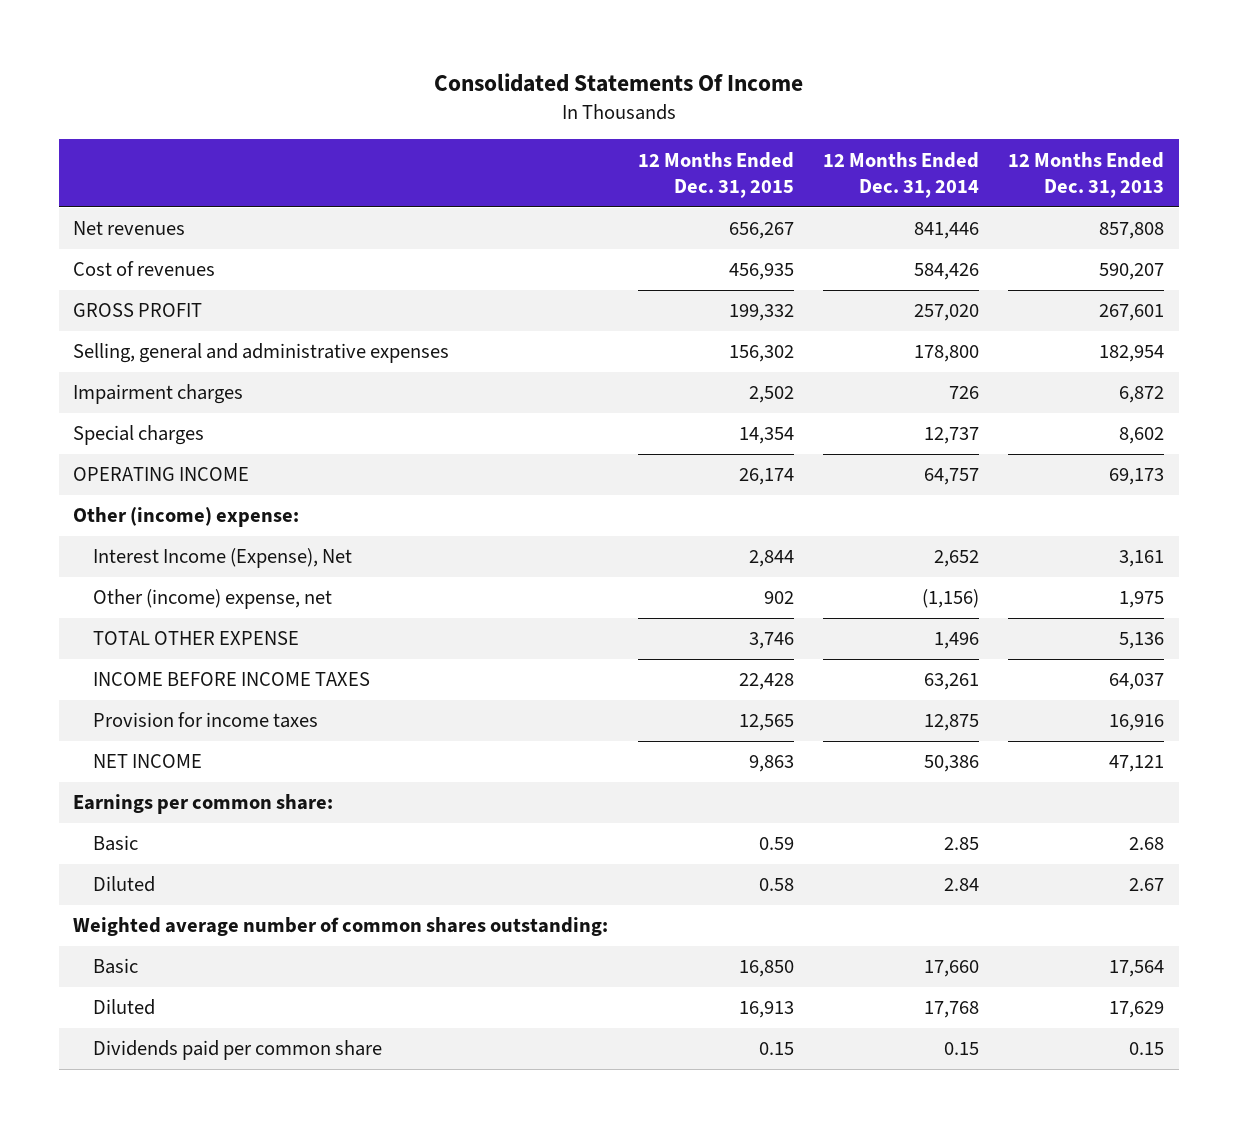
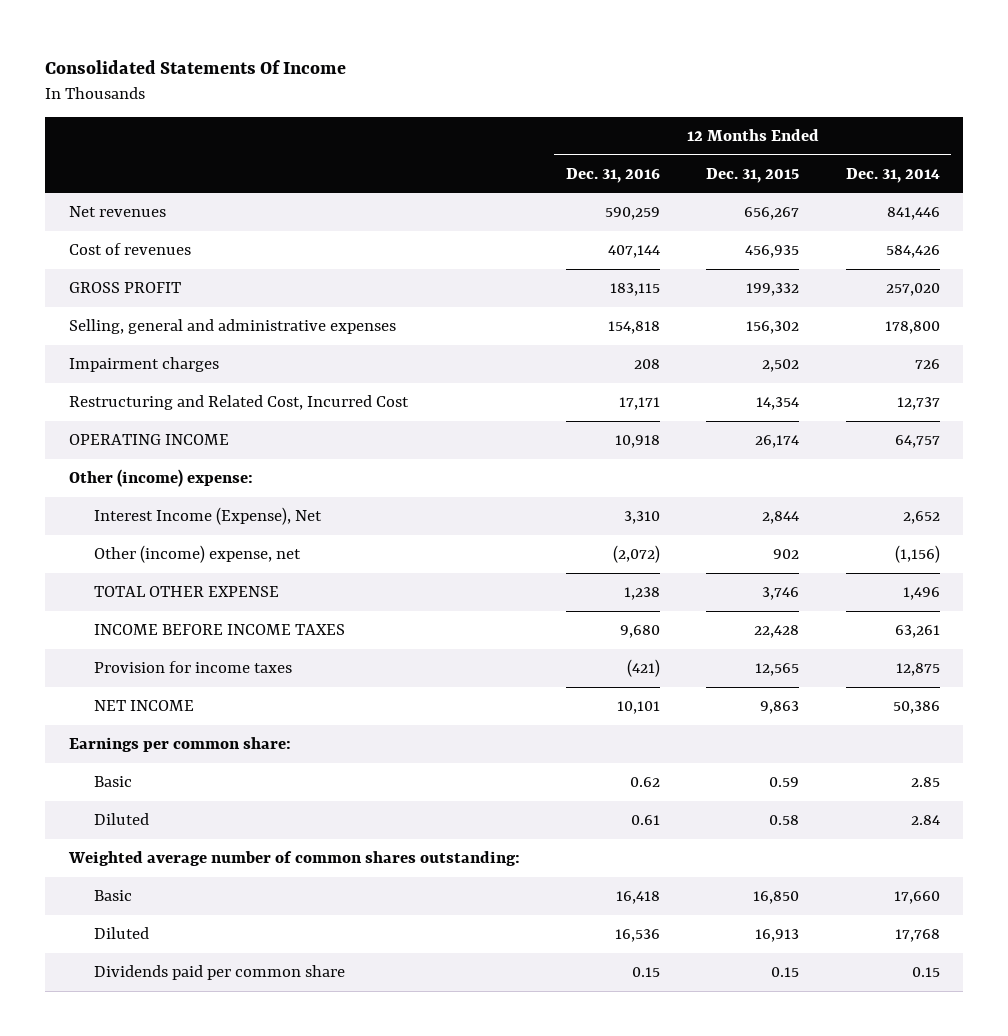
- | 12 Months Ended Dec. 31, 2015 | 12 Months Ended Dec. 31, 2014 | 12 Months Ended Dec. 31, 2013
+ | 12 Months Ended Dec. 31, 2016 | 12 Months Ended Dec. 31, 2015 | 12 Months Ended Dec. 31, 2014
- Special charges | 14,354 | 12,737 | 8,602
+ Restructuring and Related Cost, Incurred Cost | 17,171 | 14,354 | 12,737

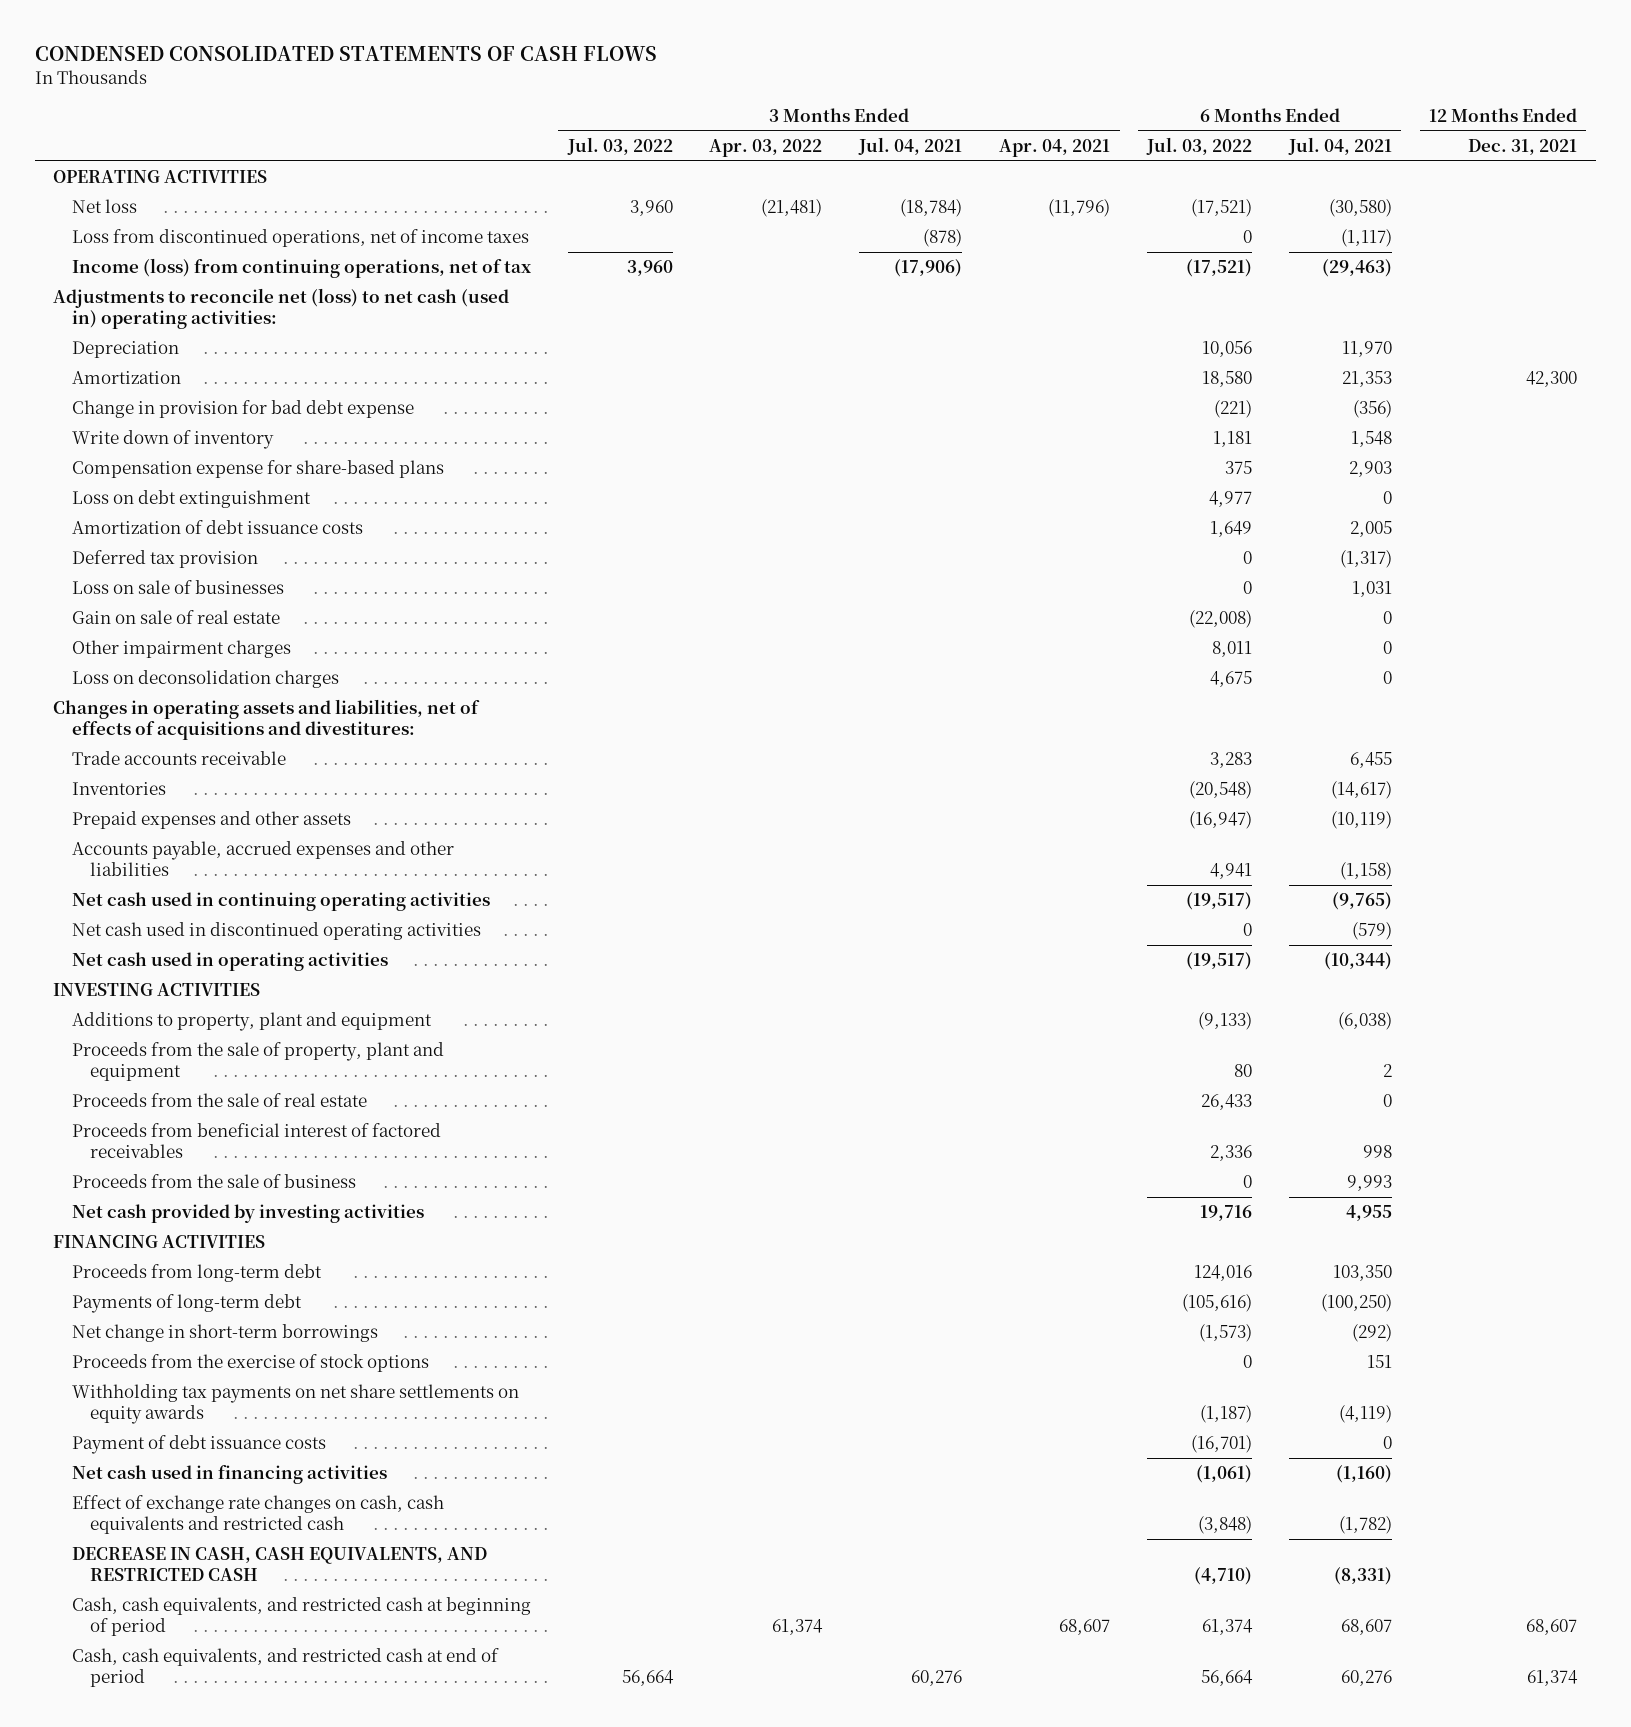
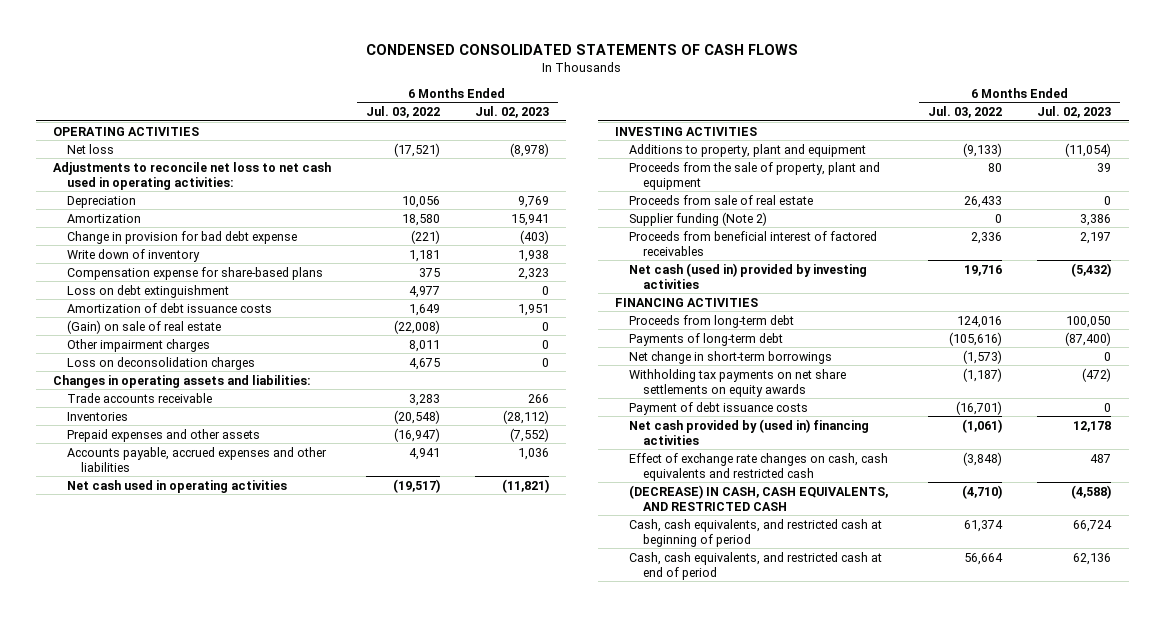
- | 3 Months Ended Jul. 03, 2022 | 3 Months Ended Apr. 03, 2022 | 3 Months Ended Jul. 04, 2021 | 3 Months Ended Apr. 04, 2021 | 6 Months Ended Jul. 03, 2022 | 6 Months Ended Jul. 04, 2021 | 12 Months Ended Dec. 31, 2021
+ | 6 Months Ended Jul. 03, 2022 | 6 Months Ended Jul. 02, 2023
- Loss from discontinued operations, net of income taxes | | | (878) | | 0 | (1,117) |
- Income (loss) from continuing operations, net of tax | 3,960 | | (17,906) | | (17,521) | (29,463) |
- Adjustments to reconcile net (loss) to net cash (used in) operating activities:
+ Adjustments to reconcile net loss to net cash used in operating activities:
- Deferred tax provision | | | | | 0 | (1,317) |
- Loss on sale of businesses | | | | | 0 | 1,031 |
- Gain on sale of real estate | | | | | (22,008) | 0 |
+ (Gain) on sale of real estate | (22,008) | 0
- Changes in operating assets and liabilities, net of effects of acquisitions and divestitures:
+ Changes in operating assets and liabilities:
- Net cash used in continuing operating activities | | | | | (19,517) | (9,765) |
- Net cash used in discontinued operating activities | | | | | 0 | (579) |
- Proceeds from the sale of real estate | | | | | 26,433 | 0 |
+ Proceeds from sale of real estate | 26,433 | 0
+ Supplier funding (Note 2) | 0 | 3,386
- Proceeds from the sale of business | | | | | 0 | 9,993 |
- Net cash provided by investing activities | | | | | 19,716 | 4,955 |
+ Net cash (used in) provided by investing activities | 19,716 | (5,432)
- Proceeds from the exercise of stock options | | | | | 0 | 151 |
- Net cash used in financing activities | | | | | (1,061) | (1,160) |
+ Net cash provided by (used in) financing activities | (1,061) | 12,178
- DECREASE IN CASH, CASH EQUIVALENTS, AND RESTRICTED CASH | | | | | (4,710) | (8,331) |
+ (DECREASE) IN CASH, CASH EQUIVALENTS, AND RESTRICTED CASH | (4,710) | (4,588)

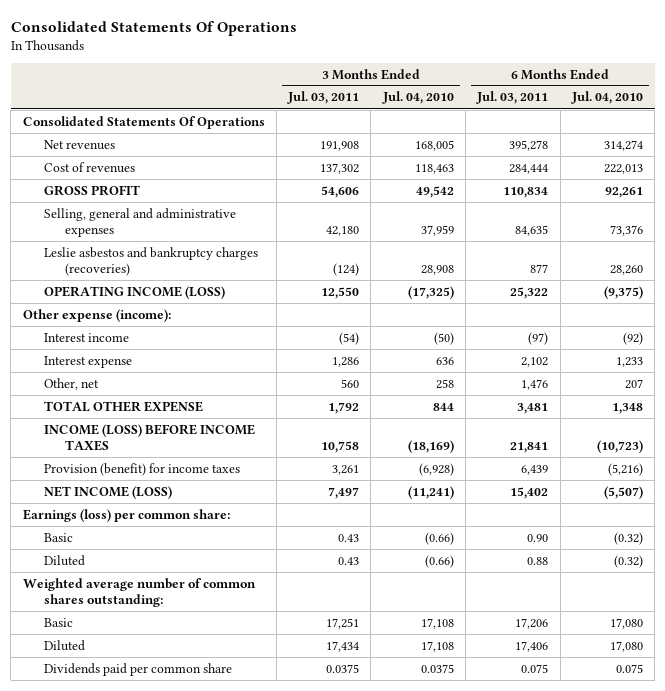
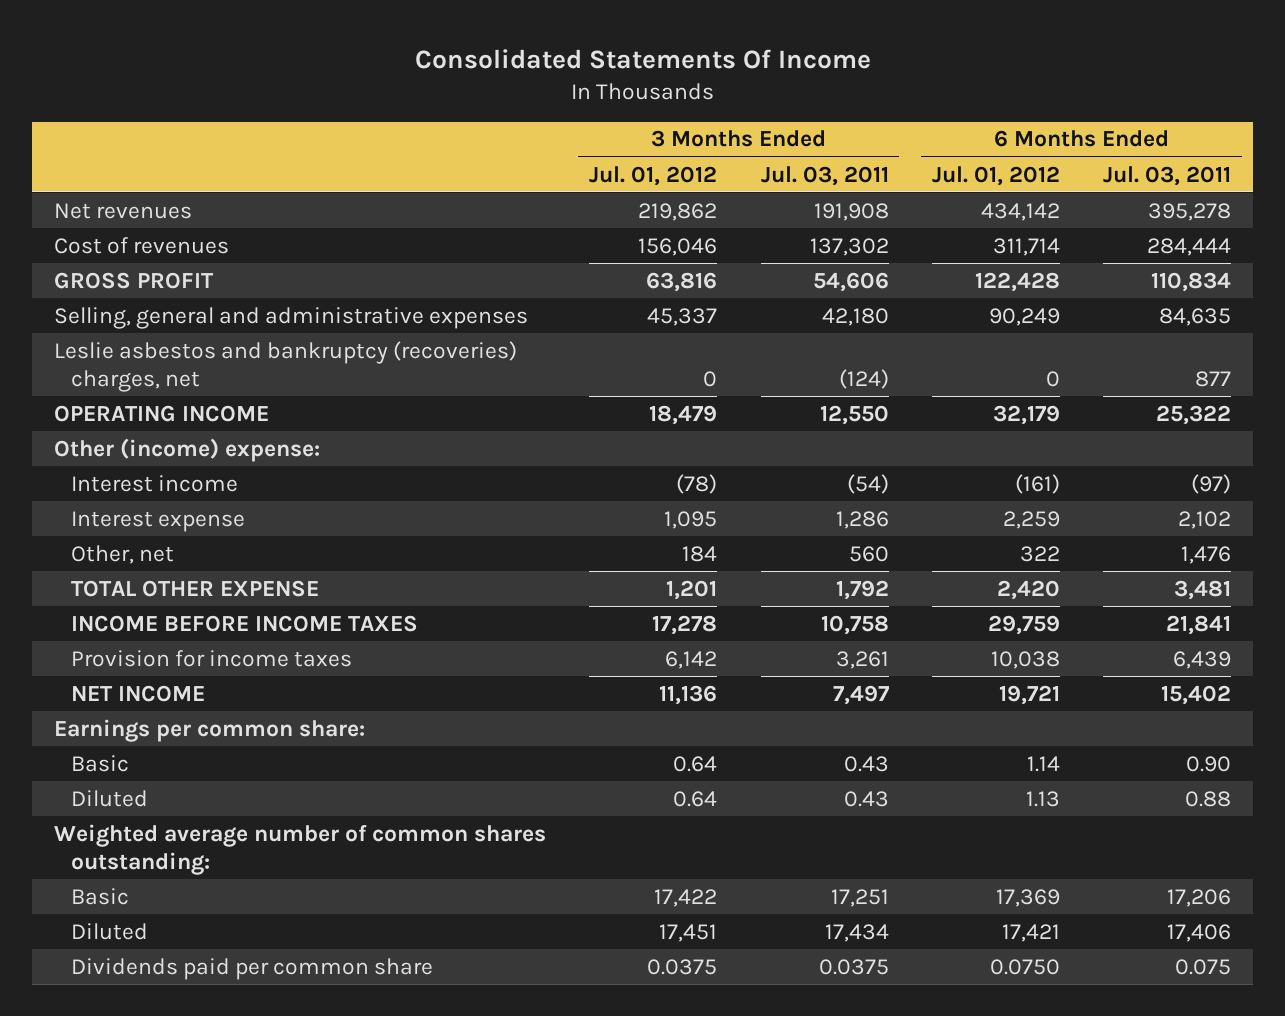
- Consolidated Statements Of Operations
+ Consolidated Statements Of Income
- | 3 Months Ended Jul. 03, 2011 | 3 Months Ended Jul. 04, 2010 | 6 Months Ended Jul. 03, 2011 | 6 Months Ended Jul. 04, 2010
+ | 3 Months Ended Jul. 01, 2012 | 3 Months Ended Jul. 03, 2011 | 6 Months Ended Jul. 01, 2012 | 6 Months Ended Jul. 03, 2011
- Consolidated Statements Of Operations
- Leslie asbestos and bankruptcy charges (recoveries) | (124) | 28,908 | 877 | 28,260
- OPERATING INCOME (LOSS) | 12,550 | (17,325) | 25,322 | (9,375)
- Other expense (income):
+ Leslie asbestos and bankruptcy (recoveries) charges, net | 0 | (124) | 0 | 877
+ OPERATING INCOME | 18,479 | 12,550 | 32,179 | 25,322
+ Other (income) expense:
- INCOME (LOSS) BEFORE INCOME TAXES | 10,758 | (18,169) | 21,841 | (10,723)
- Provision (benefit) for income taxes | 3,261 | (6,928) | 6,439 | (5,216)
- NET INCOME (LOSS) | 7,497 | (11,241) | 15,402 | (5,507)
- Earnings (loss) per common share:
+ INCOME BEFORE INCOME TAXES | 17,278 | 10,758 | 29,759 | 21,841
+ Provision for income taxes | 6,142 | 3,261 | 10,038 | 6,439
+ NET INCOME | 11,136 | 7,497 | 19,721 | 15,402
+ Earnings per common share:

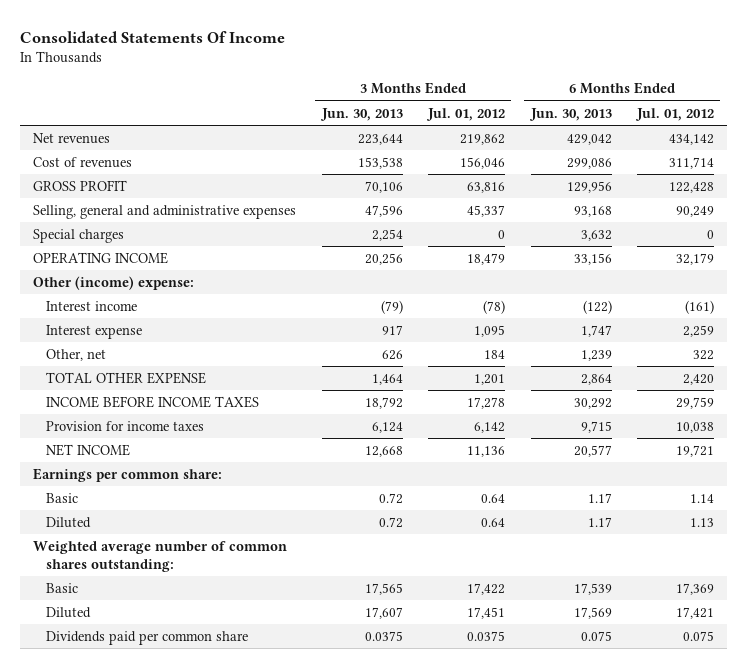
- | 3 Months Ended Jul. 01, 2012 | 3 Months Ended Jul. 03, 2011 | 6 Months Ended Jul. 01, 2012 | 6 Months Ended Jul. 03, 2011
+ | 3 Months Ended Jun. 30, 2013 | 3 Months Ended Jul. 01, 2012 | 6 Months Ended Jun. 30, 2013 | 6 Months Ended Jul. 01, 2012
- Leslie asbestos and bankruptcy (recoveries) charges, net | 0 | (124) | 0 | 877
+ Special charges | 2,254 | 0 | 3,632 | 0
- Dividends paid per common share | 0.0375 | 0.0375 | 0.0750 | 0.075
+ Dividends paid per common share | 0.0375 | 0.0375 | 0.075 | 0.075

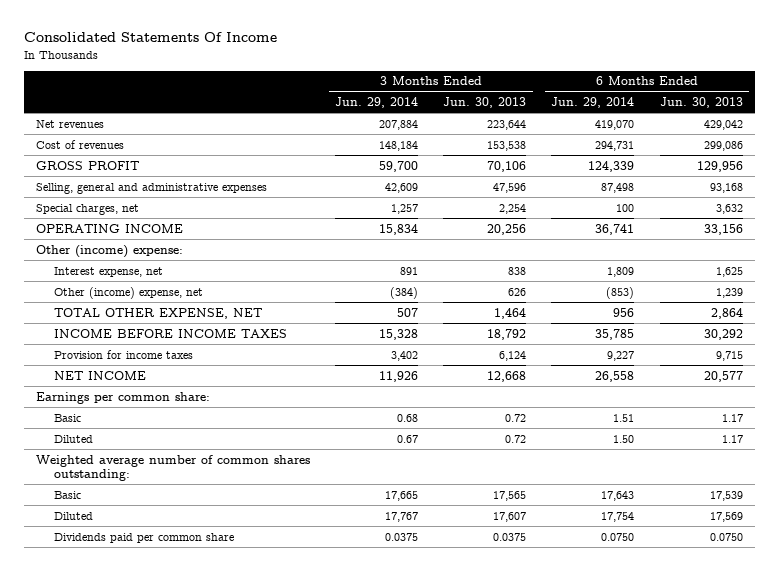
- | 3 Months Ended Jun. 30, 2013 | 3 Months Ended Jul. 01, 2012 | 6 Months Ended Jun. 30, 2013 | 6 Months Ended Jul. 01, 2012
+ | 3 Months Ended Jun. 29, 2014 | 3 Months Ended Jun. 30, 2013 | 6 Months Ended Jun. 29, 2014 | 6 Months Ended Jun. 30, 2013
- Special charges | 2,254 | 0 | 3,632 | 0
+ Special charges, net | 1,257 | 2,254 | 100 | 3,632
- Interest income | (79) | (78) | (122) | (161)
- Interest expense | 917 | 1,095 | 1,747 | 2,259
- Other, net | 626 | 184 | 1,239 | 322
- TOTAL OTHER EXPENSE | 1,464 | 1,201 | 2,864 | 2,420
+ Interest expense, net | 891 | 838 | 1,809 | 1,625
+ Other (income) expense, net | (384) | 626 | (853) | 1,239
+ TOTAL OTHER EXPENSE, NET | 507 | 1,464 | 956 | 2,864
- Dividends paid per common share | 0.0375 | 0.0375 | 0.075 | 0.075
+ Dividends paid per common share | 0.0375 | 0.0375 | 0.0750 | 0.0750

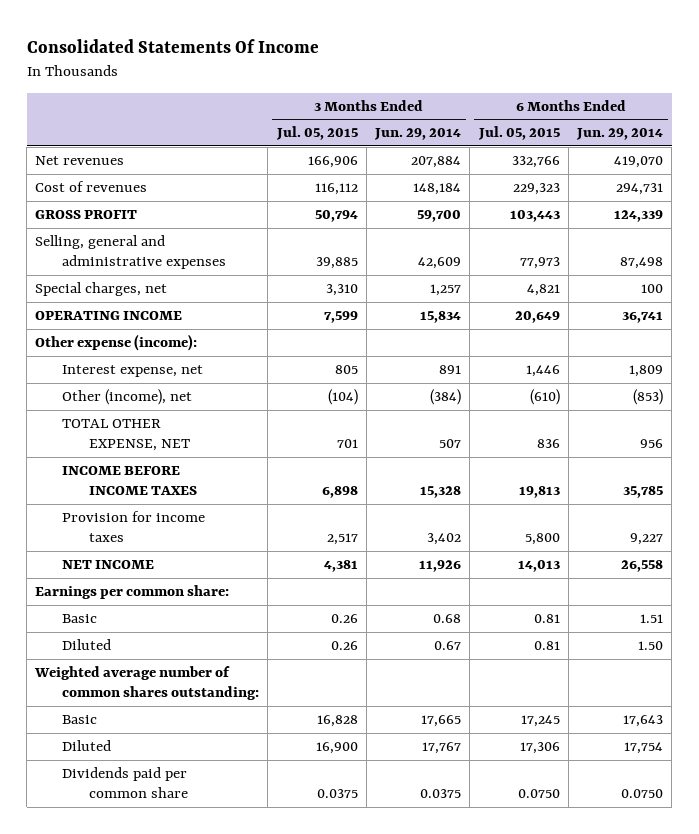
- | 3 Months Ended Jun. 29, 2014 | 3 Months Ended Jun. 30, 2013 | 6 Months Ended Jun. 29, 2014 | 6 Months Ended Jun. 30, 2013
+ | 3 Months Ended Jul. 05, 2015 | 3 Months Ended Jun. 29, 2014 | 6 Months Ended Jul. 05, 2015 | 6 Months Ended Jun. 29, 2014
- Other (income) expense:
+ Other expense (income):
- Other (income) expense, net | (384) | 626 | (853) | 1,239
+ Other (income), net | (104) | (384) | (610) | (853)

